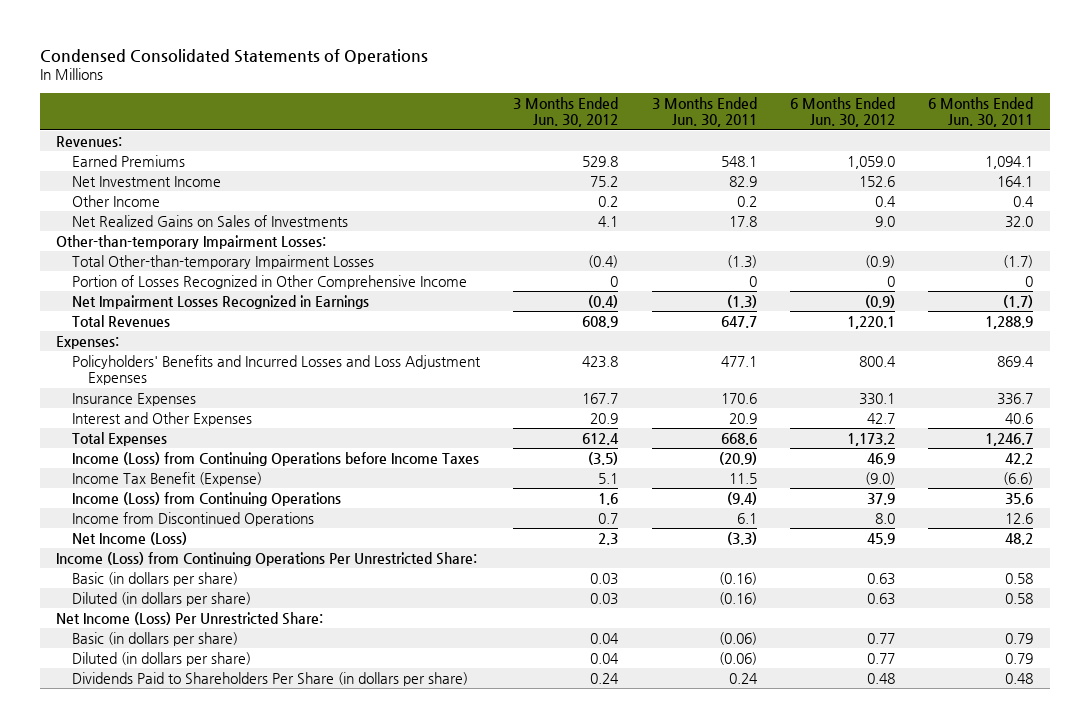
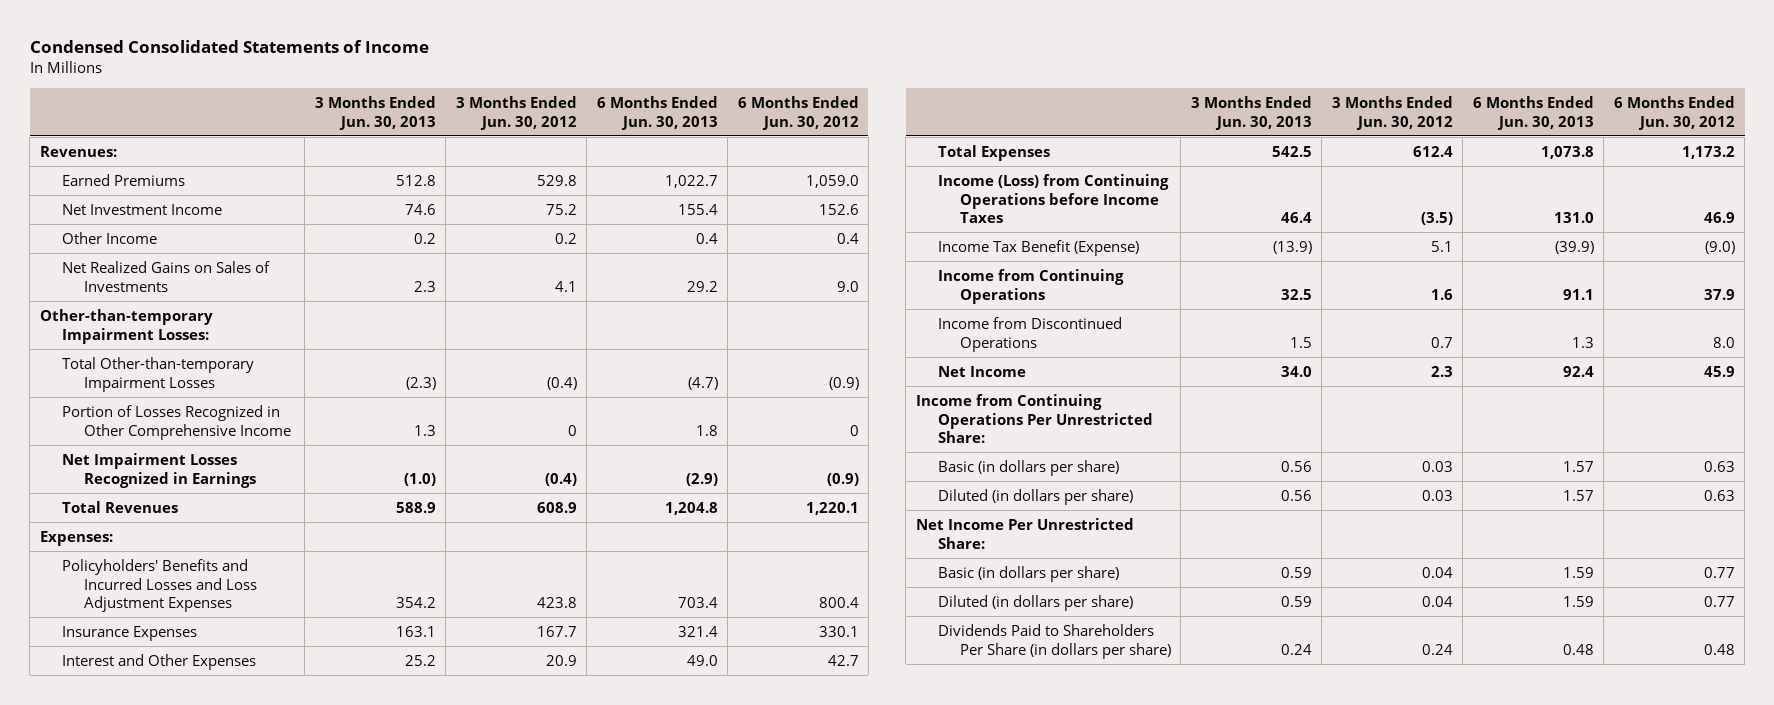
- Condensed Consolidated Statements of Operations
+ Condensed Consolidated Statements of Income
- | 3 Months Ended Jun. 30, 2012 | 3 Months Ended Jun. 30, 2011 | 6 Months Ended Jun. 30, 2012 | 6 Months Ended Jun. 30, 2011
+ | 3 Months Ended Jun. 30, 2013 | 3 Months Ended Jun. 30, 2012 | 6 Months Ended Jun. 30, 2013 | 6 Months Ended Jun. 30, 2012
- Income (Loss) from Continuing Operations | 1.6 | (9.4) | 37.9 | 35.6
+ Income from Continuing Operations | 32.5 | 1.6 | 91.1 | 37.9
- Net Income (Loss) | 2.3 | (3.3) | 45.9 | 48.2
- Income (Loss) from Continuing Operations Per Unrestricted Share:
+ Net Income | 34.0 | 2.3 | 92.4 | 45.9
+ Income from Continuing Operations Per Unrestricted Share:
- Net Income (Loss) Per Unrestricted Share:
+ Net Income Per Unrestricted Share:

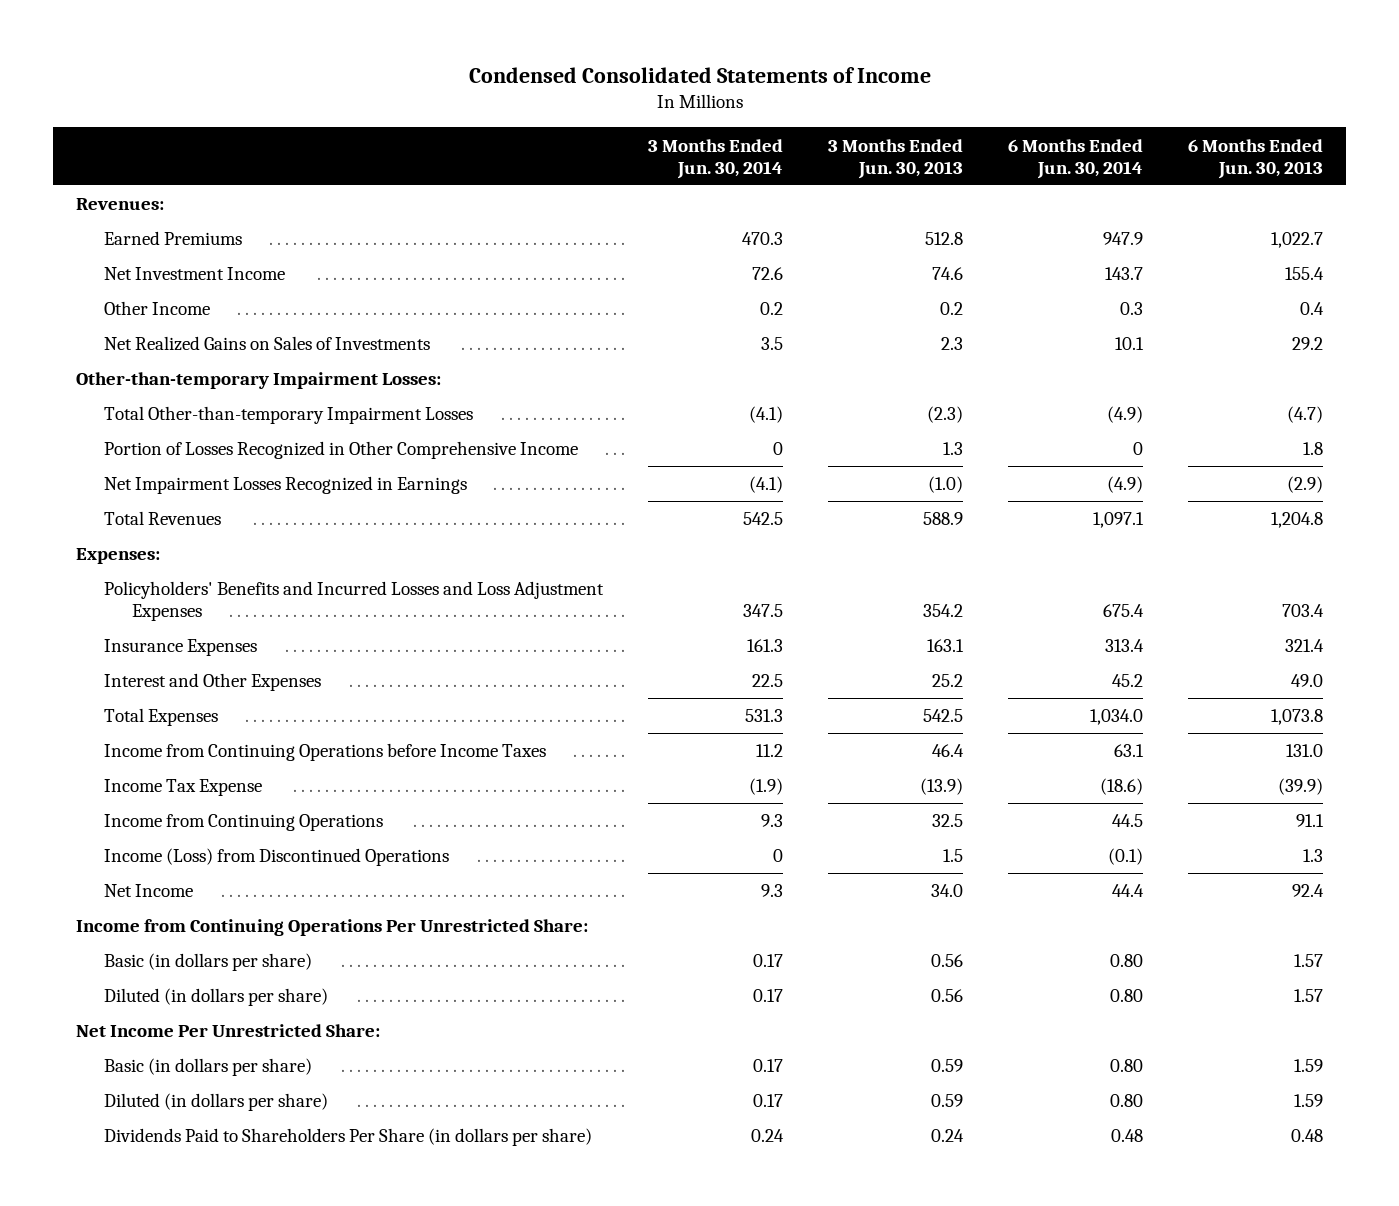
- | 3 Months Ended Jun. 30, 2013 | 3 Months Ended Jun. 30, 2012 | 6 Months Ended Jun. 30, 2013 | 6 Months Ended Jun. 30, 2012
+ | 3 Months Ended Jun. 30, 2014 | 3 Months Ended Jun. 30, 2013 | 6 Months Ended Jun. 30, 2014 | 6 Months Ended Jun. 30, 2013
- Income (Loss) from Continuing Operations before Income Taxes | 46.4 | (3.5) | 131.0 | 46.9
- Income Tax Benefit (Expense) | (13.9) | 5.1 | (39.9) | (9.0)
+ Income from Continuing Operations before Income Taxes | 11.2 | 46.4 | 63.1 | 131.0
+ Income Tax Expense | (1.9) | (13.9) | (18.6) | (39.9)
- Income from Discontinued Operations | 1.5 | 0.7 | 1.3 | 8.0
+ Income (Loss) from Discontinued Operations | 0 | 1.5 | (0.1) | 1.3

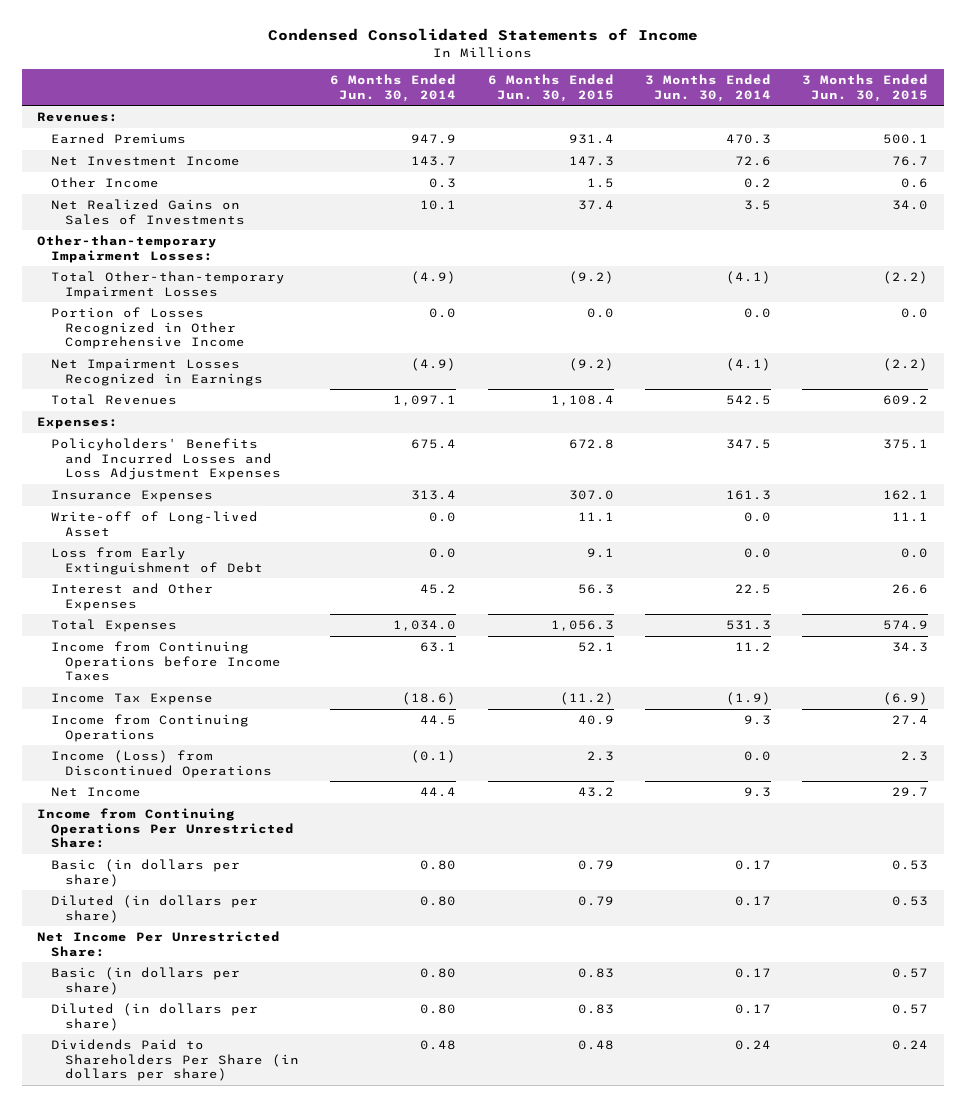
- | 3 Months Ended Jun. 30, 2014 | 3 Months Ended Jun. 30, 2013 | 6 Months Ended Jun. 30, 2014 | 6 Months Ended Jun. 30, 2013
+ | 6 Months Ended Jun. 30, 2014 | 6 Months Ended Jun. 30, 2015 | 3 Months Ended Jun. 30, 2014 | 3 Months Ended Jun. 30, 2015
- Portion of Losses Recognized in Other Comprehensive Income | 0 | 1.3 | 0 | 1.8
+ Portion of Losses Recognized in Other Comprehensive Income | 0.0 | 0.0 | 0.0 | 0.0
+ Write-off of Long-lived Asset | 0.0 | 11.1 | 0.0 | 11.1
+ Loss from Early Extinguishment of Debt | 0.0 | 9.1 | 0.0 | 0.0
- Income (Loss) from Discontinued Operations | 0 | 1.5 | (0.1) | 1.3
+ Income (Loss) from Discontinued Operations | (0.1) | 2.3 | 0.0 | 2.3

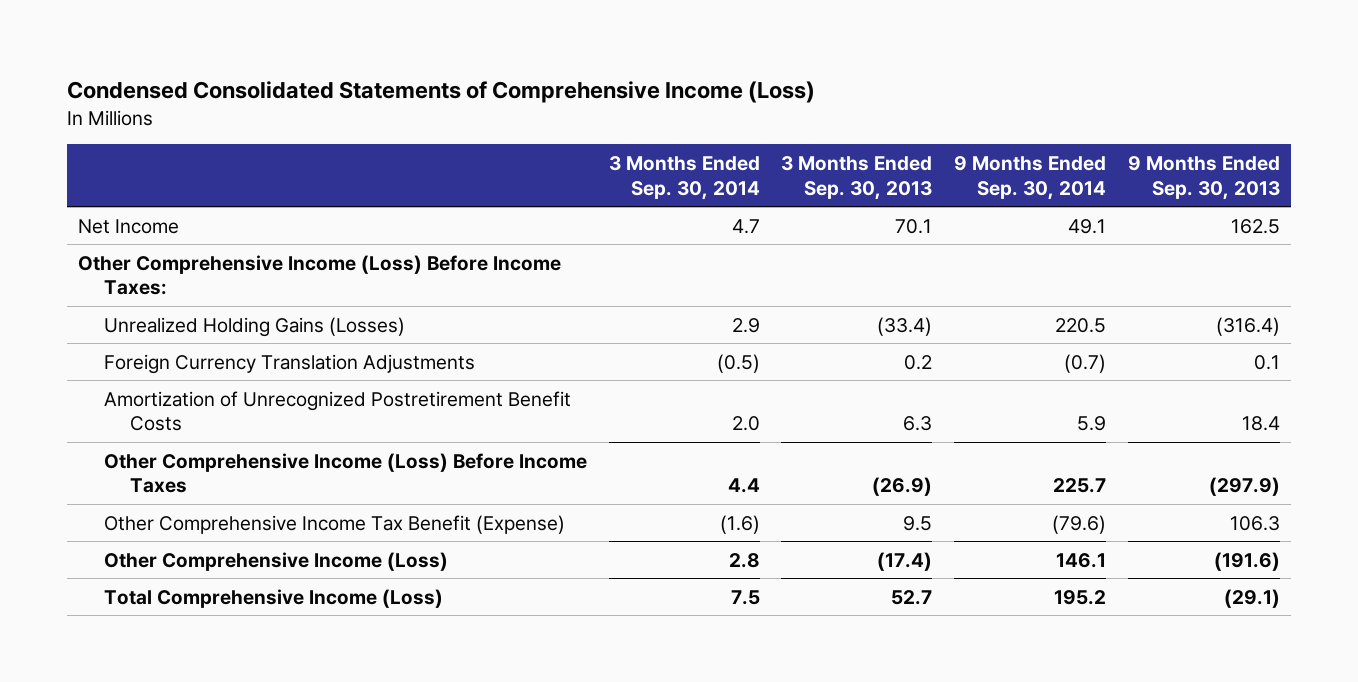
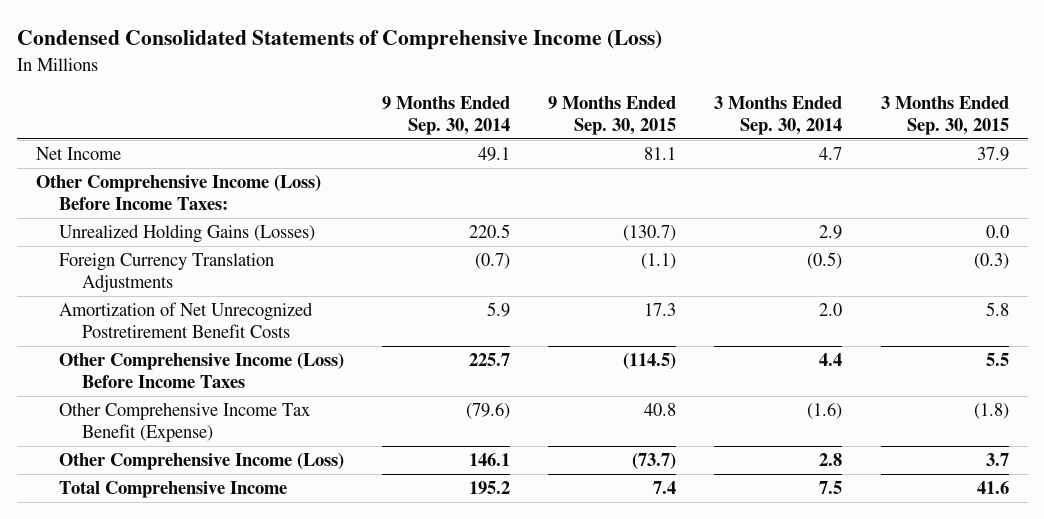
- | 3 Months Ended Sep. 30, 2014 | 3 Months Ended Sep. 30, 2013 | 9 Months Ended Sep. 30, 2014 | 9 Months Ended Sep. 30, 2013
+ | 9 Months Ended Sep. 30, 2014 | 9 Months Ended Sep. 30, 2015 | 3 Months Ended Sep. 30, 2014 | 3 Months Ended Sep. 30, 2015
- Amortization of Unrecognized Postretirement Benefit Costs | 2.0 | 6.3 | 5.9 | 18.4
+ Amortization of Net Unrecognized Postretirement Benefit Costs | 5.9 | 17.3 | 2.0 | 5.8
- Total Comprehensive Income (Loss) | 7.5 | 52.7 | 195.2 | (29.1)
+ Total Comprehensive Income | 195.2 | 7.4 | 7.5 | 41.6

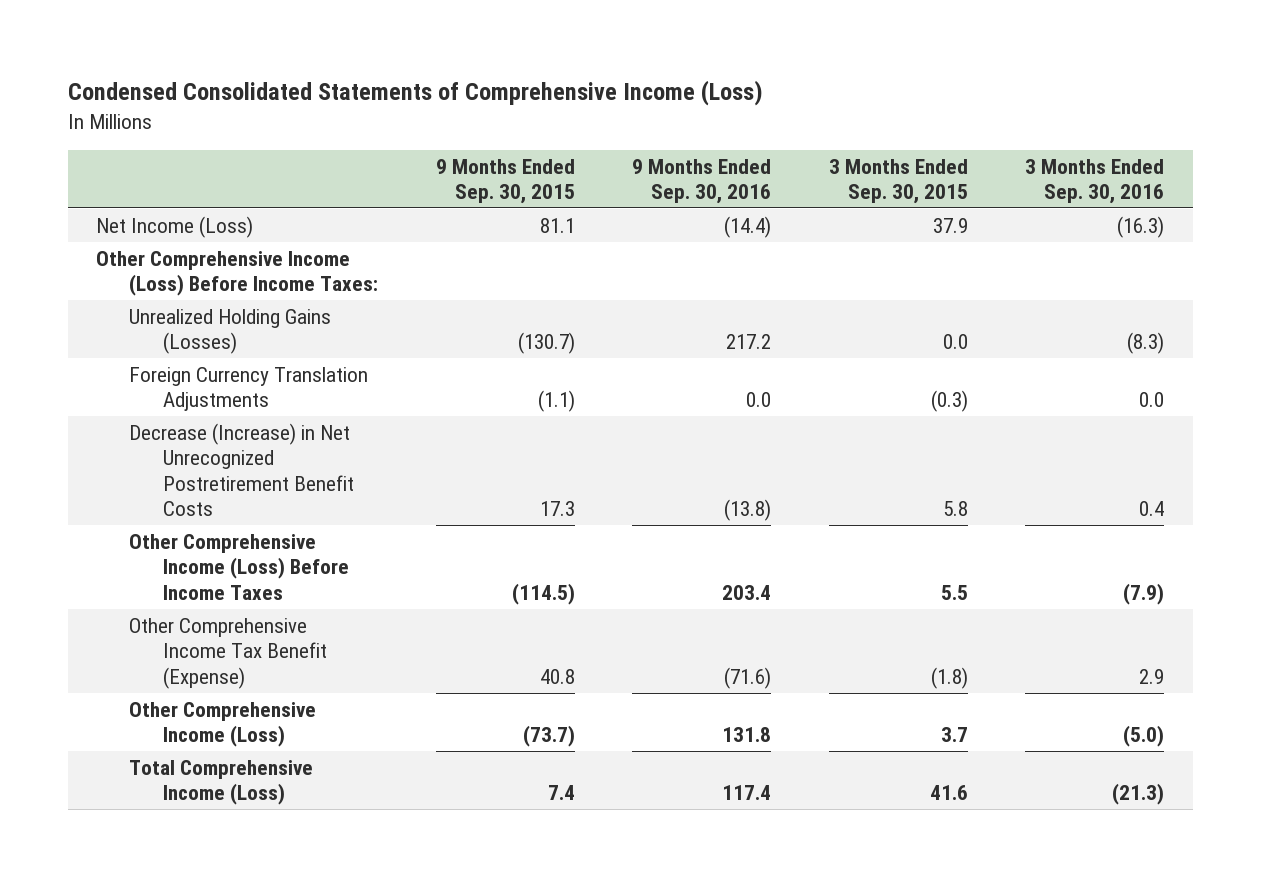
- | 9 Months Ended Sep. 30, 2014 | 9 Months Ended Sep. 30, 2015 | 3 Months Ended Sep. 30, 2014 | 3 Months Ended Sep. 30, 2015
+ | 9 Months Ended Sep. 30, 2015 | 9 Months Ended Sep. 30, 2016 | 3 Months Ended Sep. 30, 2015 | 3 Months Ended Sep. 30, 2016
- Net Income | 49.1 | 81.1 | 4.7 | 37.9
+ Net Income (Loss) | 81.1 | (14.4) | 37.9 | (16.3)
- Amortization of Net Unrecognized Postretirement Benefit Costs | 5.9 | 17.3 | 2.0 | 5.8
+ Decrease (Increase) in Net Unrecognized Postretirement Benefit Costs | 17.3 | (13.8) | 5.8 | 0.4
- Total Comprehensive Income | 195.2 | 7.4 | 7.5 | 41.6
+ Total Comprehensive Income (Loss) | 7.4 | 117.4 | 41.6 | (21.3)

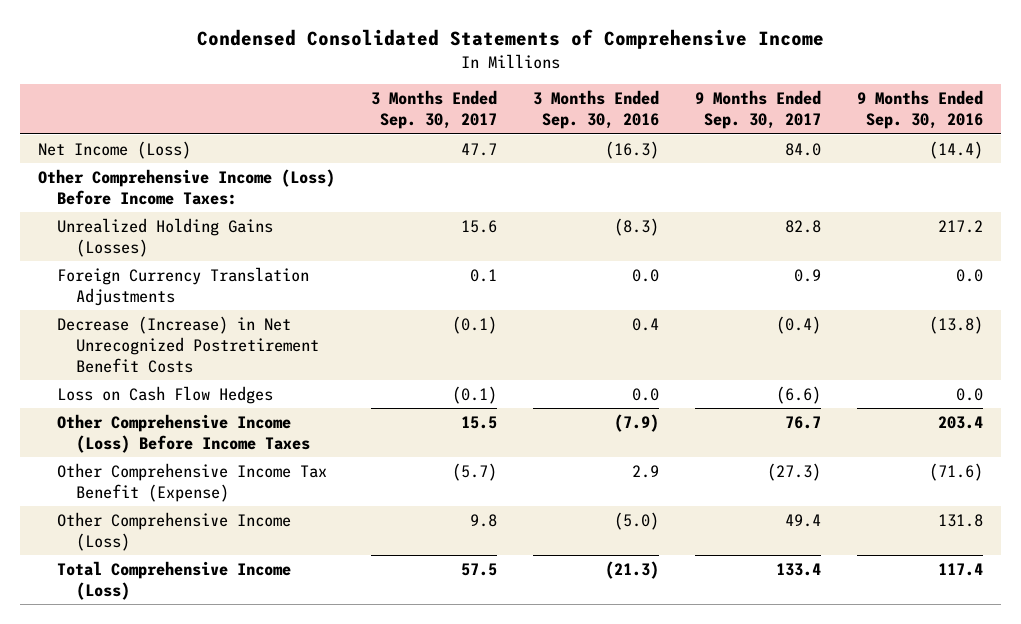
- Condensed Consolidated Statements of Comprehensive Income (Loss)
+ Condensed Consolidated Statements of Comprehensive Income
- | 9 Months Ended Sep. 30, 2015 | 9 Months Ended Sep. 30, 2016 | 3 Months Ended Sep. 30, 2015 | 3 Months Ended Sep. 30, 2016
+ | 3 Months Ended Sep. 30, 2017 | 3 Months Ended Sep. 30, 2016 | 9 Months Ended Sep. 30, 2017 | 9 Months Ended Sep. 30, 2016
+ Loss on Cash Flow Hedges | (0.1) | 0.0 | (6.6) | 0.0

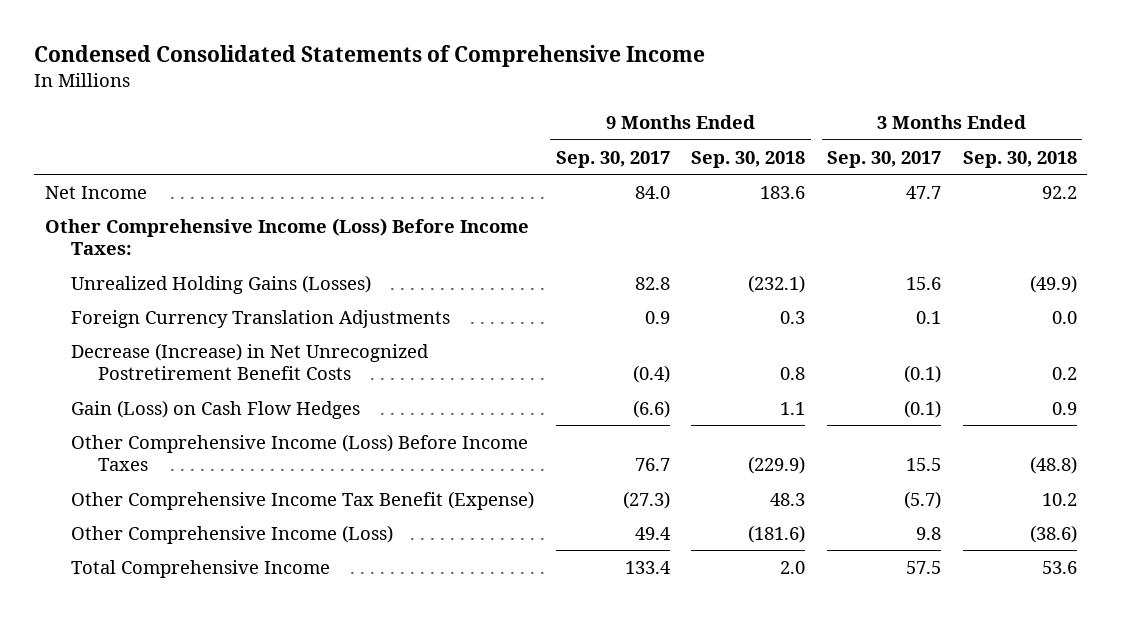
- | 3 Months Ended Sep. 30, 2017 | 3 Months Ended Sep. 30, 2016 | 9 Months Ended Sep. 30, 2017 | 9 Months Ended Sep. 30, 2016
+ | 9 Months Ended Sep. 30, 2017 | 9 Months Ended Sep. 30, 2018 | 3 Months Ended Sep. 30, 2017 | 3 Months Ended Sep. 30, 2018
- Net Income (Loss) | 47.7 | (16.3) | 84.0 | (14.4)
+ Net Income | 84.0 | 183.6 | 47.7 | 92.2
- Loss on Cash Flow Hedges | (0.1) | 0.0 | (6.6) | 0.0
+ Gain (Loss) on Cash Flow Hedges | (6.6) | 1.1 | (0.1) | 0.9
- Total Comprehensive Income (Loss) | 57.5 | (21.3) | 133.4 | 117.4
+ Total Comprehensive Income | 133.4 | 2.0 | 57.5 | 53.6

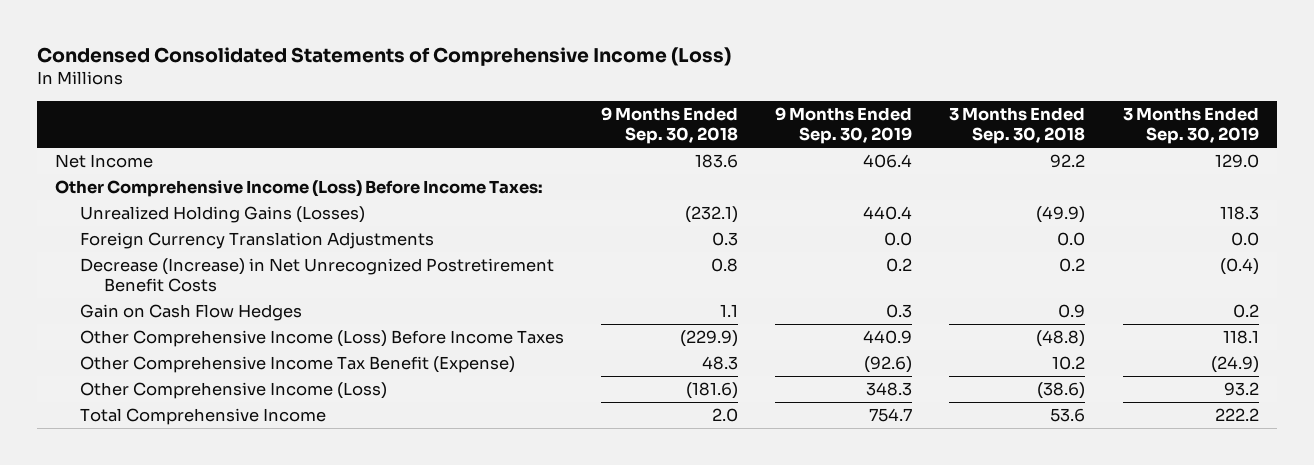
- Condensed Consolidated Statements of Comprehensive Income
+ Condensed Consolidated Statements of Comprehensive Income (Loss)
- | 9 Months Ended Sep. 30, 2017 | 9 Months Ended Sep. 30, 2018 | 3 Months Ended Sep. 30, 2017 | 3 Months Ended Sep. 30, 2018
+ | 9 Months Ended Sep. 30, 2018 | 9 Months Ended Sep. 30, 2019 | 3 Months Ended Sep. 30, 2018 | 3 Months Ended Sep. 30, 2019
- Gain (Loss) on Cash Flow Hedges | (6.6) | 1.1 | (0.1) | 0.9
+ Gain on Cash Flow Hedges | 1.1 | 0.3 | 0.9 | 0.2

